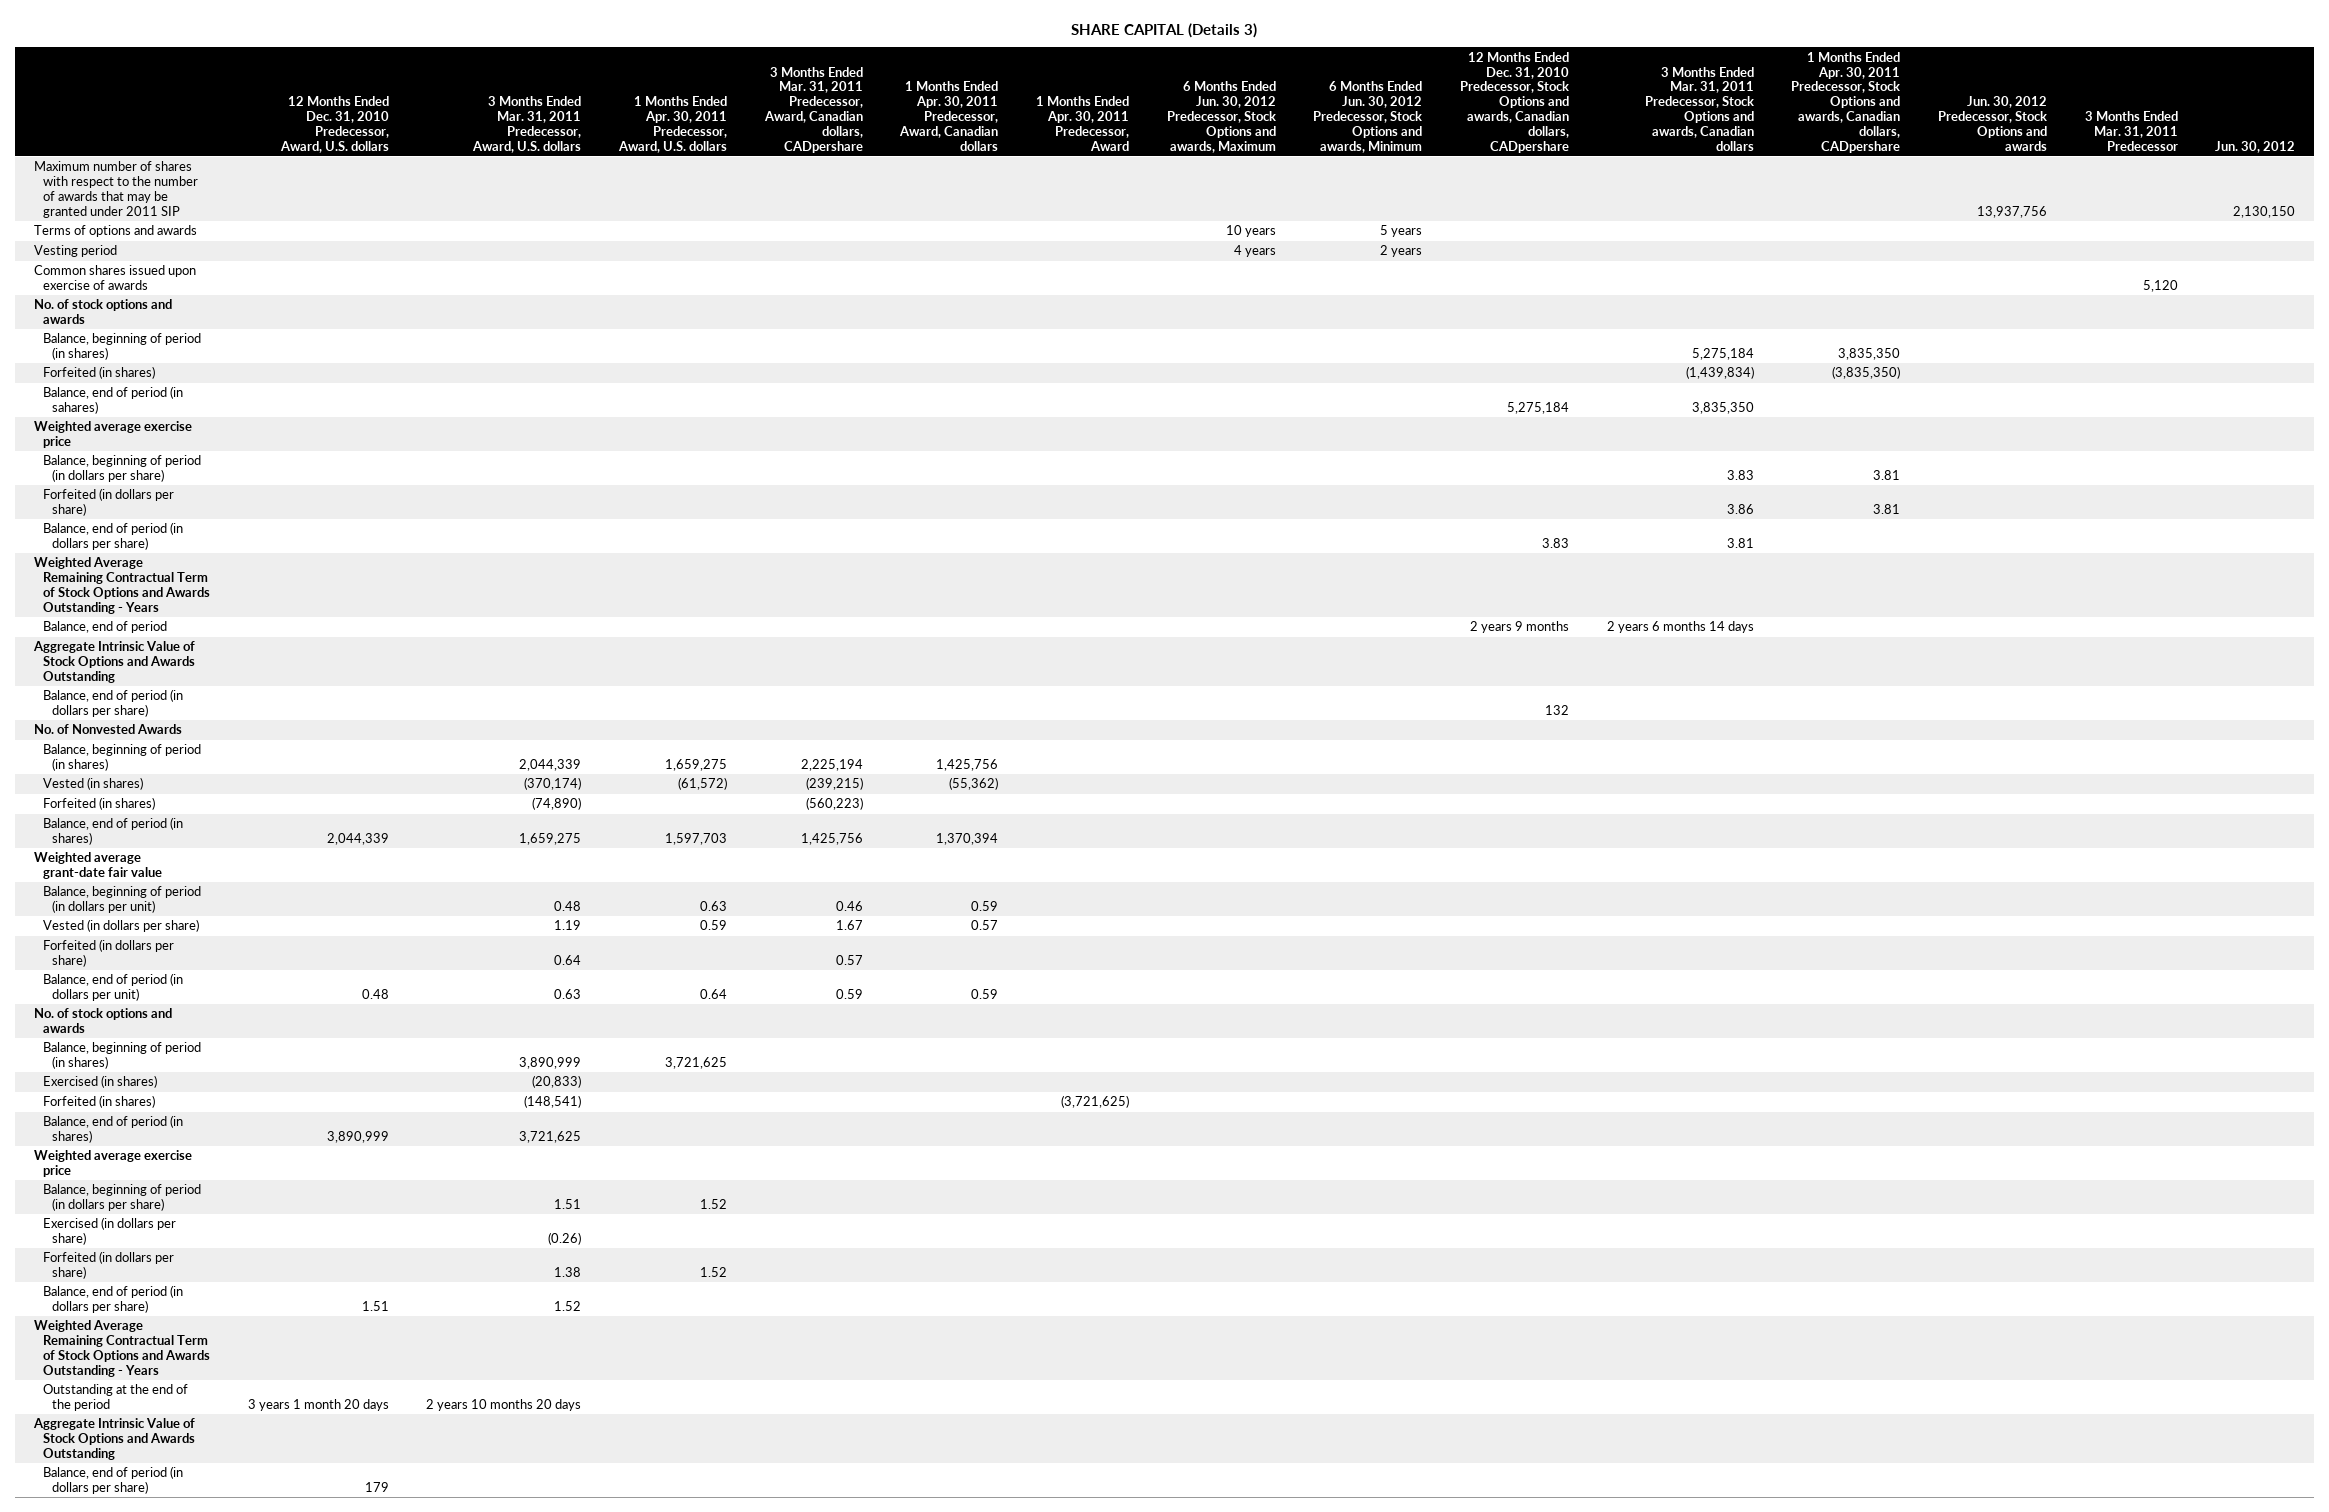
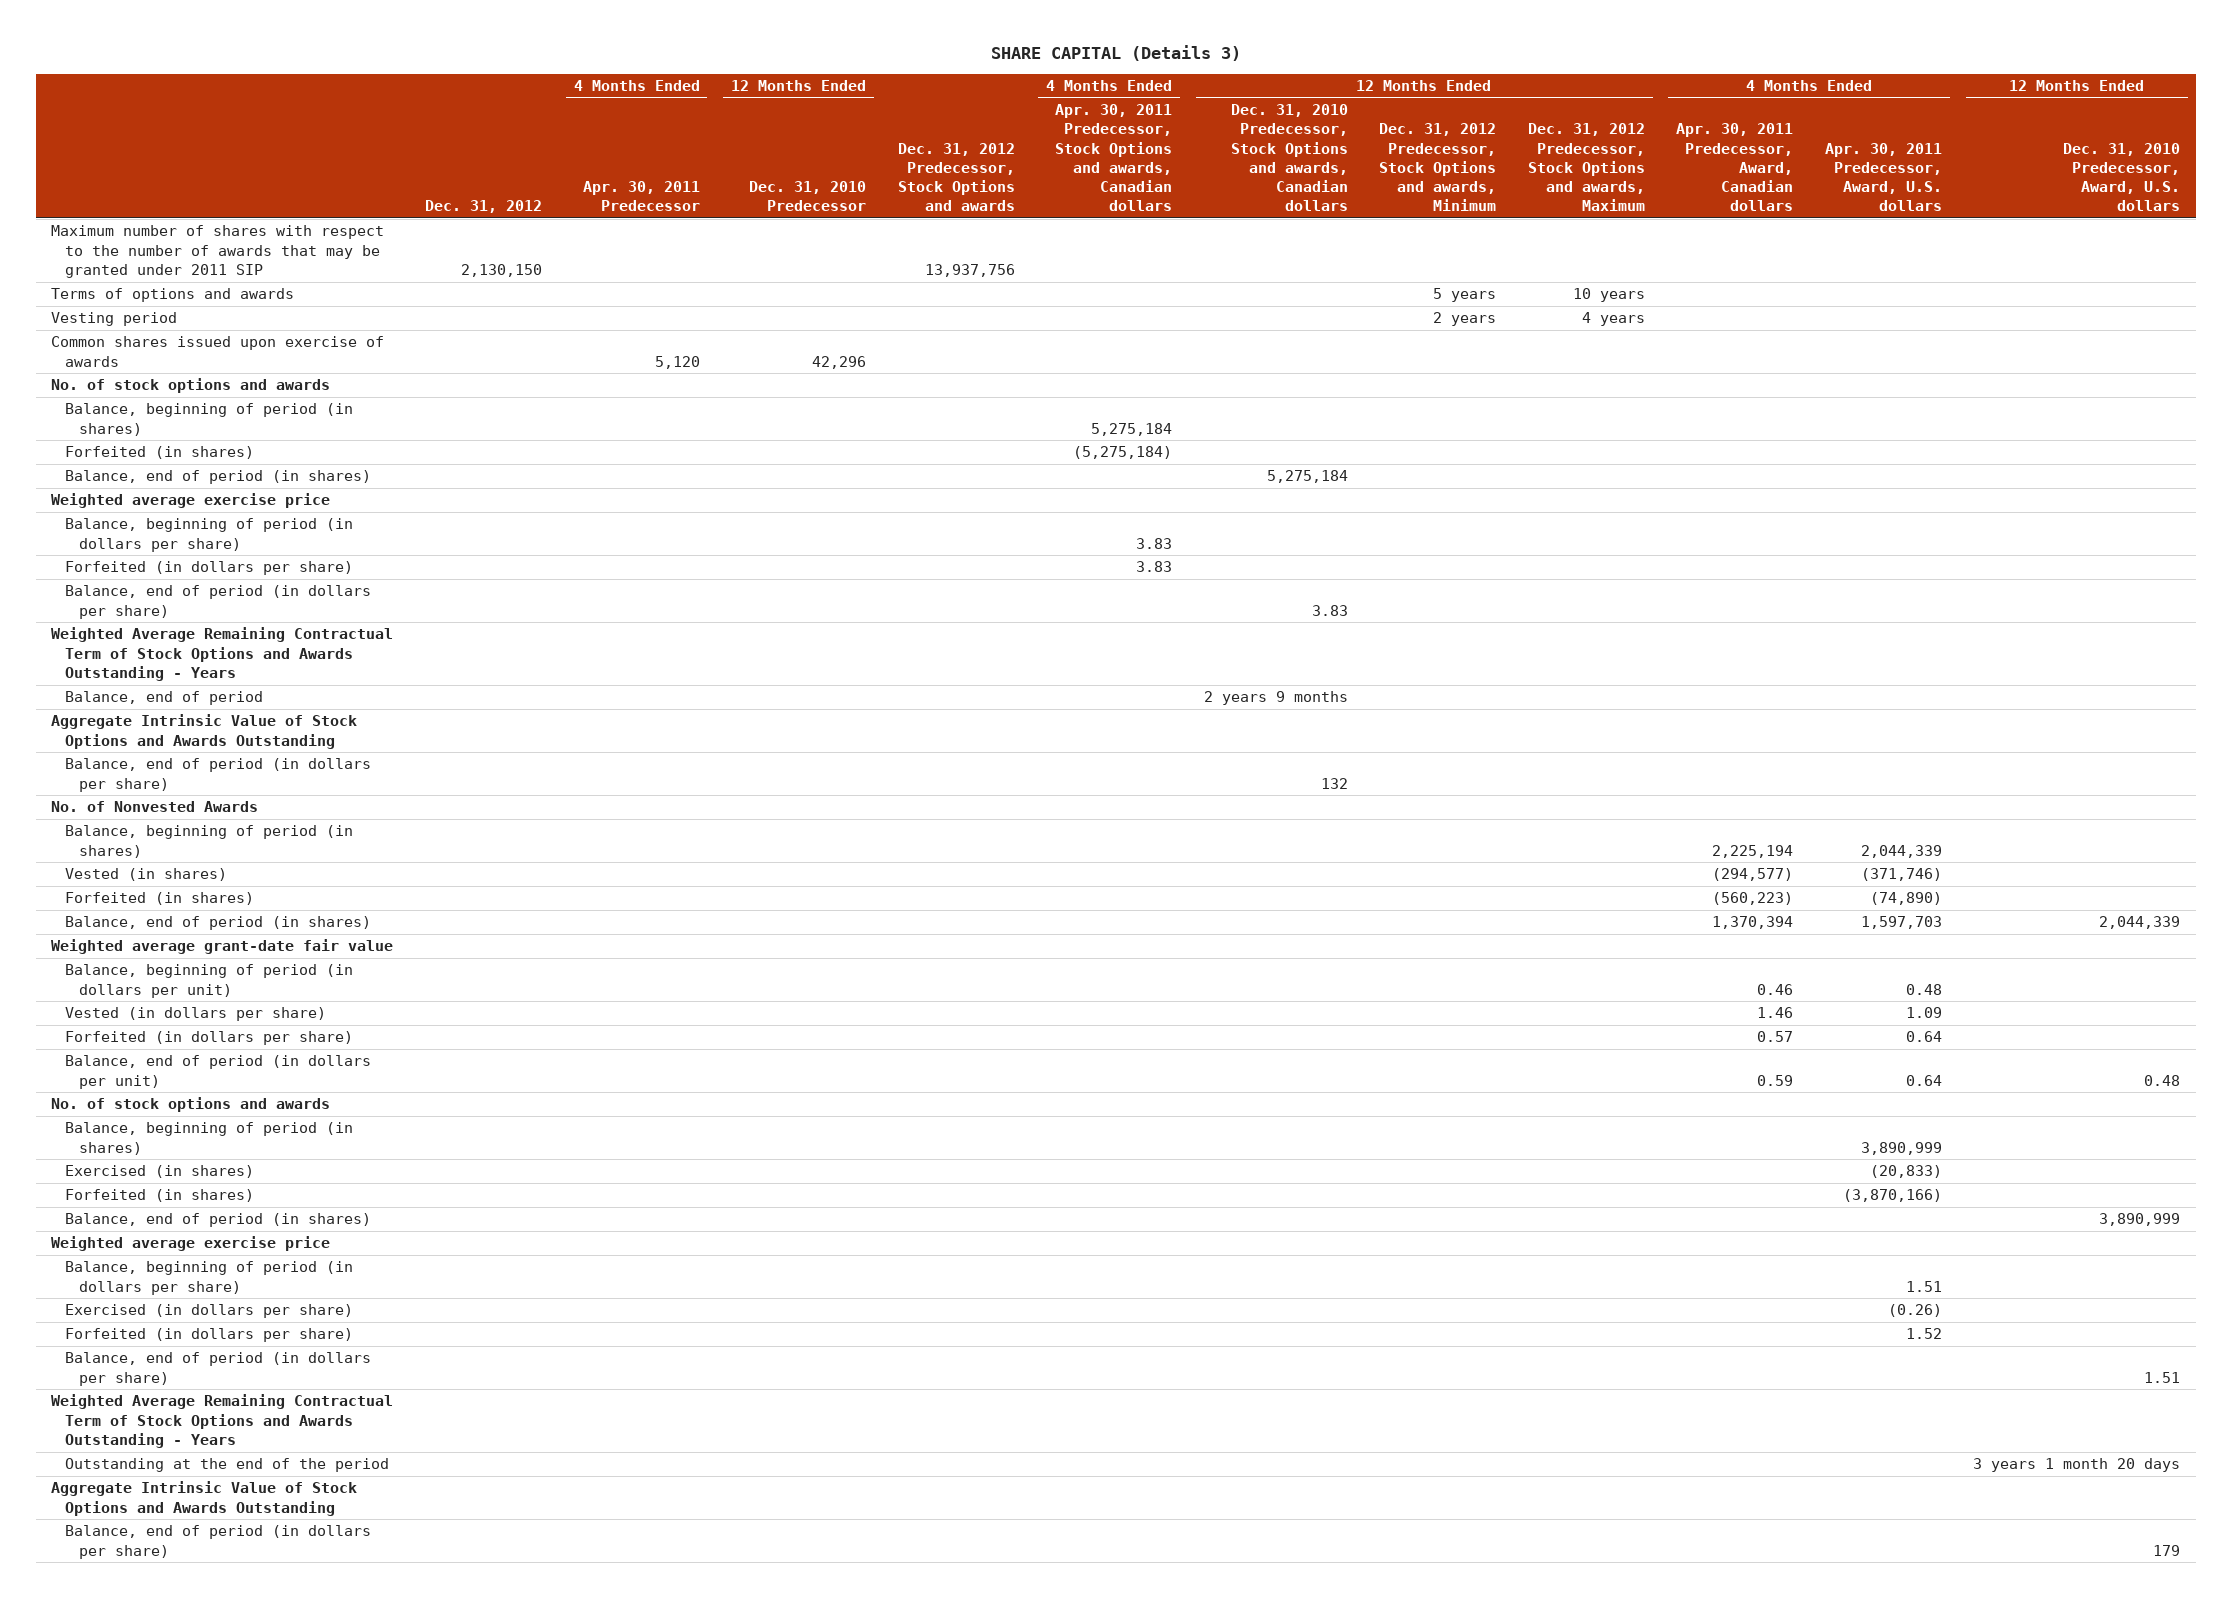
- | 12 Months Ended Dec. 31, 2010 Predecessor, Award, U.S. dollars | 3 Months Ended Mar. 31, 2011 Predecessor, Award, U.S. dollars | 1 Months Ended Apr. 30, 2011 Predecessor, Award, U.S. dollars | 3 Months Ended Mar. 31, 2011 Predecessor, Award, Canadian dollars, CADpershare | 1 Months Ended Apr. 30, 2011 Predecessor, Award, Canadian dollars | 1 Months Ended Apr. 30, 2011 Predecessor, Award | 6 Months Ended Jun. 30, 2012 Predecessor, Stock Options and awards, Maximum | 6 Months Ended Jun. 30, 2012 Predecessor, Stock Options and awards, Minimum | 12 Months Ended Dec. 31, 2010 Predecessor, Stock Options and awards, Canadian dollars, CADpershare | 3 Months Ended Mar. 31, 2011 Predecessor, Stock Options and awards, Canadian dollars | 1 Months Ended Apr. 30, 2011 Predecessor, Stock Options and awards, Canadian dollars, CADpershare | Jun. 30, 2012 Predecessor, Stock Options and awards | 3 Months Ended Mar. 31, 2011 Predecessor | Jun. 30, 2012
+ | Dec. 31, 2012 | 4 Months Ended Apr. 30, 2011 Predecessor | 12 Months Ended Dec. 31, 2010 Predecessor | Dec. 31, 2012 Predecessor, Stock Options and awards | 4 Months Ended Apr. 30, 2011 Predecessor, Stock Options and awards, Canadian dollars | 12 Months Ended Dec. 31, 2010 Predecessor, Stock Options and awards, Canadian dollars | 12 Months Ended Dec. 31, 2012 Predecessor, Stock Options and awards, Minimum | 12 Months Ended Dec. 31, 2012 Predecessor, Stock Options and awards, Maximum | 4 Months Ended Apr. 30, 2011 Predecessor, Award, Canadian dollars | 4 Months Ended Apr. 30, 2011 Predecessor, Award, U.S. dollars | 12 Months Ended Dec. 31, 2010 Predecessor, Award, U.S. dollars
- Balance, end of period (in sahares) | | | | | | | | | 5,275,184 | 3,835,350 | | | |
+ Balance, end of period (in shares) | | | | | | 5,275,184 | | | | |

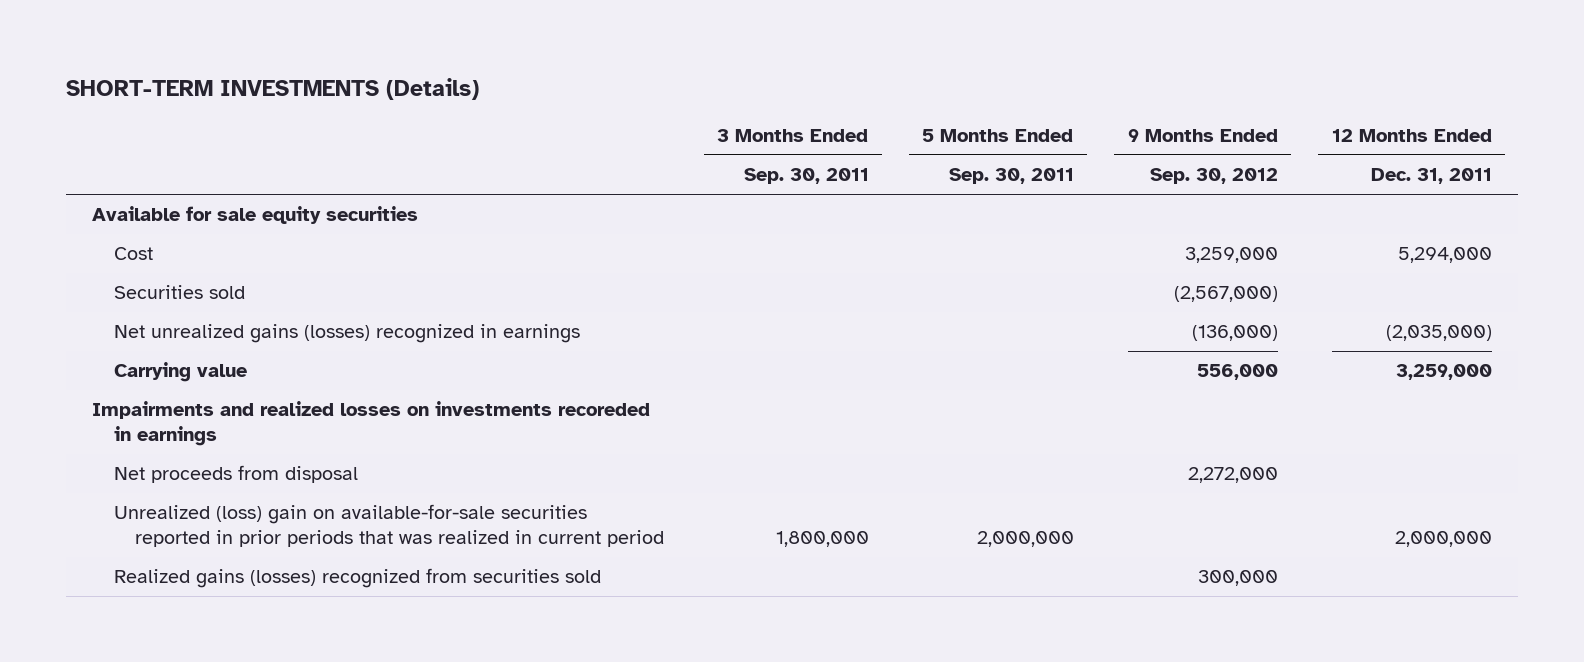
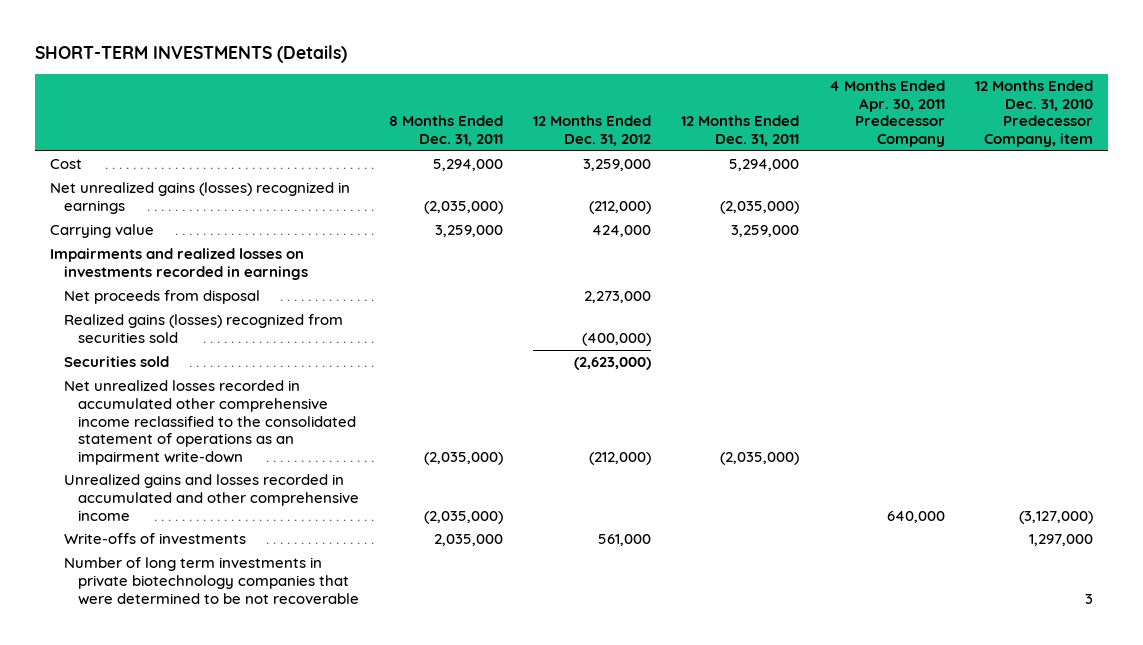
- | 3 Months Ended Sep. 30, 2011 | 5 Months Ended Sep. 30, 2011 | 9 Months Ended Sep. 30, 2012 | 12 Months Ended Dec. 31, 2011
+ | 8 Months Ended Dec. 31, 2011 | 12 Months Ended Dec. 31, 2012 | 12 Months Ended Dec. 31, 2011 | 4 Months Ended Apr. 30, 2011 Predecessor Company | 12 Months Ended Dec. 31, 2010 Predecessor Company, item
- Available for sale equity securities
- Impairments and realized losses on investments recoreded in earnings
+ Impairments and realized losses on investments recorded in earnings
- Unrealized (loss) gain on available-for-sale securities reported in prior periods that was realized in current period | 1,800,000 | 2,000,000 | | 2,000,000
moved down: Securities sold | | (2,623,000) | | |
+ Net unrealized losses recorded in accumulated other comprehensive income reclassified to the consolidated statement of operations as an impairment write-down | (2,035,000) | (212,000) | (2,035,000) | |
+ Unrealized gains and losses recorded in accumulated and other comprehensive income | (2,035,000) | | | 640,000 | (3,127,000)
+ Write-offs of investments | 2,035,000 | 561,000 | | | 1,297,000
+ Number of long term investments in private biotechnology companies that were determined to be not recoverable | | | | | 3

